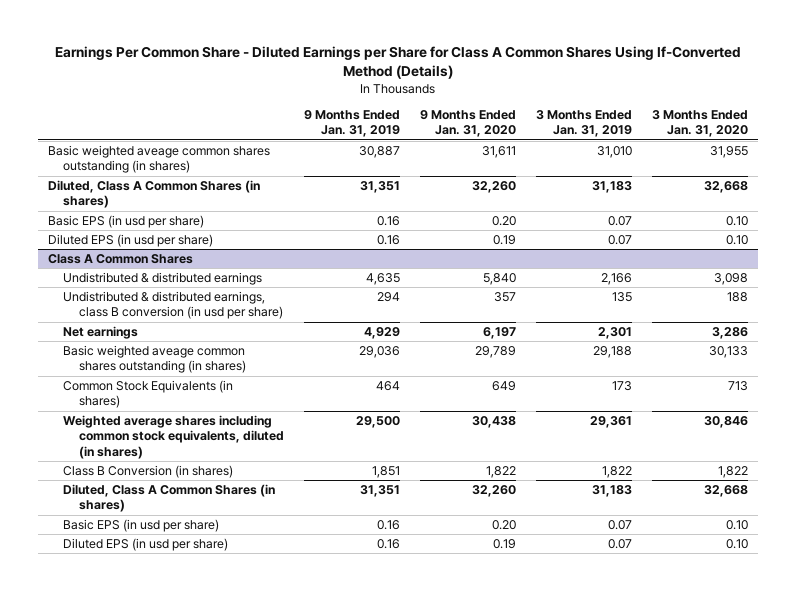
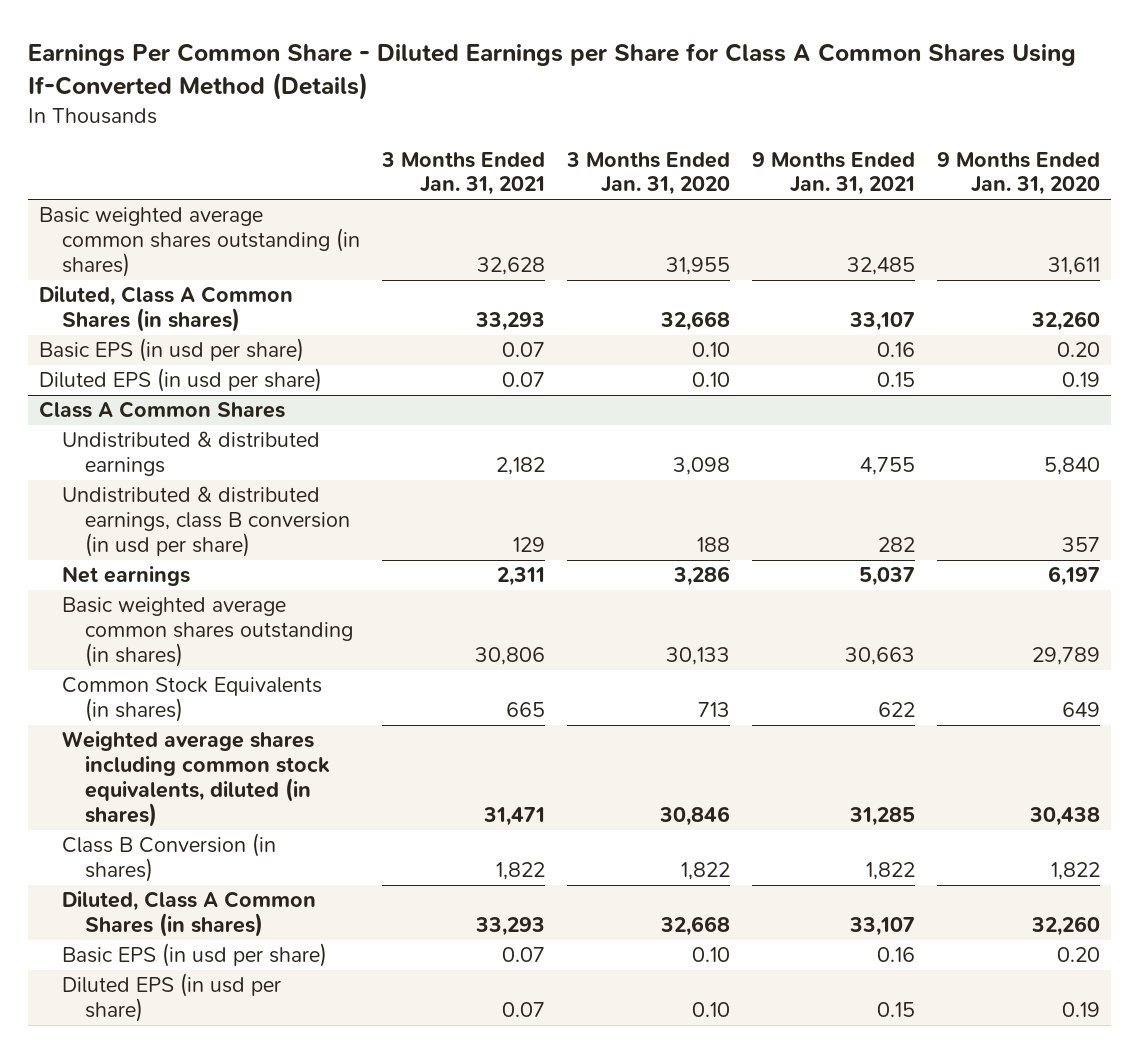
- | 9 Months Ended Jan. 31, 2019 | 9 Months Ended Jan. 31, 2020 | 3 Months Ended Jan. 31, 2019 | 3 Months Ended Jan. 31, 2020
+ | 3 Months Ended Jan. 31, 2021 | 3 Months Ended Jan. 31, 2020 | 9 Months Ended Jan. 31, 2021 | 9 Months Ended Jan. 31, 2020
- Basic weighted aveage common shares outstanding (in shares) | 30,887 | 31,611 | 31,010 | 31,955
+ Basic weighted average common shares outstanding (in shares) | 32,628 | 31,955 | 32,485 | 31,611
@ Class A Common Shares
- Basic weighted aveage common shares outstanding (in shares) | 29,036 | 29,789 | 29,188 | 30,133
+ Basic weighted average common shares outstanding (in shares) | 30,806 | 30,133 | 30,663 | 29,789

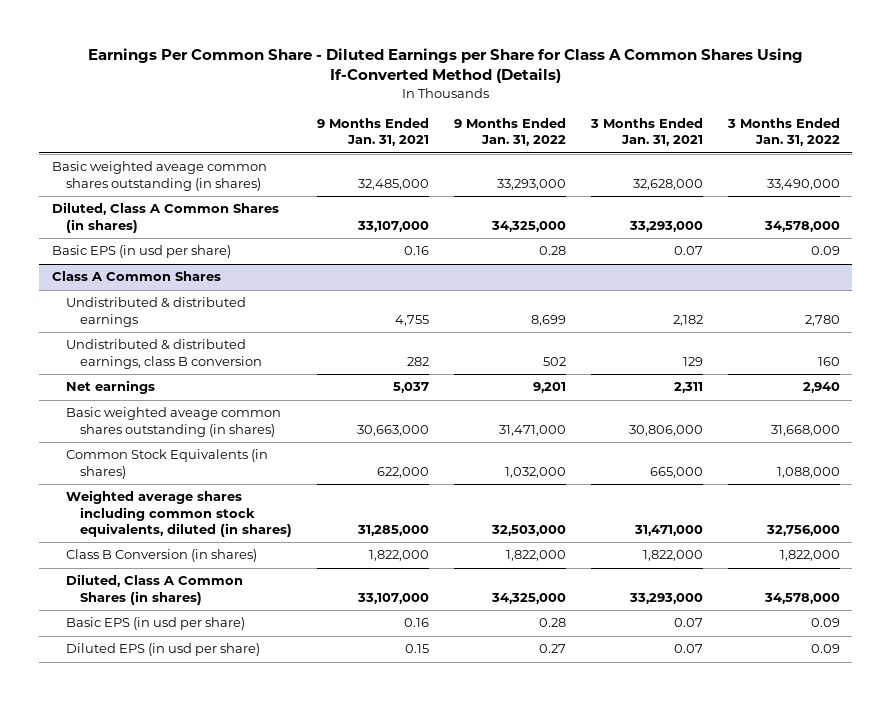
- | 3 Months Ended Jan. 31, 2021 | 3 Months Ended Jan. 31, 2020 | 9 Months Ended Jan. 31, 2021 | 9 Months Ended Jan. 31, 2020
+ | 9 Months Ended Jan. 31, 2021 | 9 Months Ended Jan. 31, 2022 | 3 Months Ended Jan. 31, 2021 | 3 Months Ended Jan. 31, 2022
- Basic weighted average common shares outstanding (in shares) | 32,628 | 31,955 | 32,485 | 31,611
- Diluted, Class A Common Shares (in shares) | 33,293 | 32,668 | 33,107 | 32,260
+ Basic weighted aveage common shares outstanding (in shares) | 32,485,000 | 33,293,000 | 32,628,000 | 33,490,000
+ Diluted, Class A Common Shares (in shares) | 33,107,000 | 34,325,000 | 33,293,000 | 34,578,000
- Diluted EPS (in usd per share) | 0.07 | 0.10 | 0.15 | 0.19
@ Class A Common Shares
- Undistributed & distributed earnings, class B conversion (in usd per share) | 129 | 188 | 282 | 357
+ Undistributed & distributed earnings, class B conversion | 282 | 502 | 129 | 160
- Basic weighted average common shares outstanding (in shares) | 30,806 | 30,133 | 30,663 | 29,789
- Common Stock Equivalents (in shares) | 665 | 713 | 622 | 649
- Weighted average shares including common stock equivalents, diluted (in shares) | 31,471 | 30,846 | 31,285 | 30,438
- Class B Conversion (in shares) | 1,822 | 1,822 | 1,822 | 1,822
- Diluted, Class A Common Shares (in shares) | 33,293 | 32,668 | 33,107 | 32,260
+ Basic weighted aveage common shares outstanding (in shares) | 30,663,000 | 31,471,000 | 30,806,000 | 31,668,000
+ Common Stock Equivalents (in shares) | 622,000 | 1,032,000 | 665,000 | 1,088,000
+ Weighted average shares including common stock equivalents, diluted (in shares) | 31,285,000 | 32,503,000 | 31,471,000 | 32,756,000
+ Class B Conversion (in shares) | 1,822,000 | 1,822,000 | 1,822,000 | 1,822,000
+ Diluted, Class A Common Shares (in shares) | 33,107,000 | 34,325,000 | 33,293,000 | 34,578,000

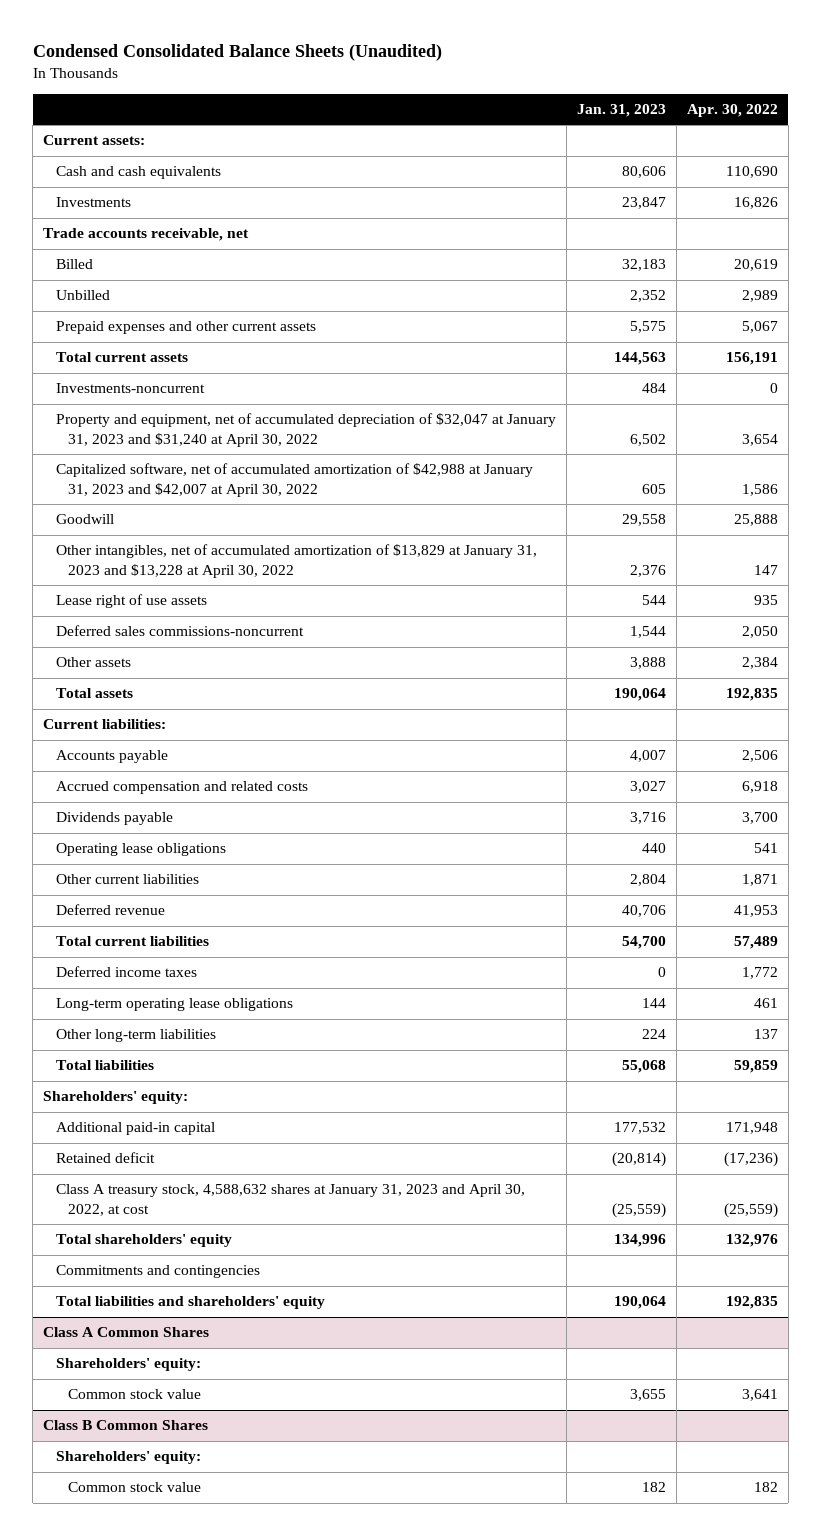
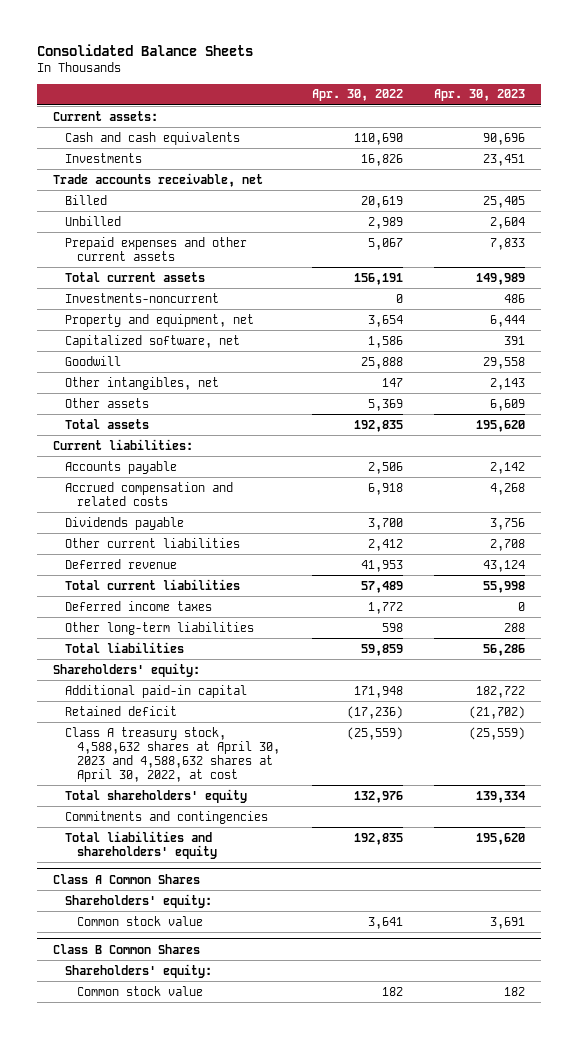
- Condensed Consolidated Balance Sheets (Unaudited)
+ Consolidated Balance Sheets
- | Jan. 31, 2023 | Apr. 30, 2022
+ | Apr. 30, 2022 | Apr. 30, 2023
- Property and equipment, net of accumulated depreciation of $32,047 at January 31, 2023 and $31,240 at April 30, 2022 | 6,502 | 3,654
- Capitalized software, net of accumulated amortization of $42,988 at January 31, 2023 and $42,007 at April 30, 2022 | 605 | 1,586
+ Property and equipment, net | 3,654 | 6,444
+ Capitalized software, net | 1,586 | 391
- Other intangibles, net of accumulated amortization of $13,829 at January 31, 2023 and $13,228 at April 30, 2022 | 2,376 | 147
- Lease right of use assets | 544 | 935
- Deferred sales commissions-noncurrent | 1,544 | 2,050
- Other assets | 3,888 | 2,384
+ Other intangibles, net | 147 | 2,143
+ Other assets | 5,369 | 6,609
- Operating lease obligations | 440 | 541
- Other current liabilities | 2,804 | 1,871
+ Other current liabilities | 2,412 | 2,708
- Long-term operating lease obligations | 144 | 461
- Other long-term liabilities | 224 | 137
+ Other long-term liabilities | 598 | 288
- Class A treasury stock, 4,588,632 shares at January 31, 2023 and April 30, 2022, at cost | (25,559) | (25,559)
+ Class A treasury stock, 4,588,632 shares at April 30, 2023 and 4,588,632 shares at April 30, 2022, at cost | (25,559) | (25,559)

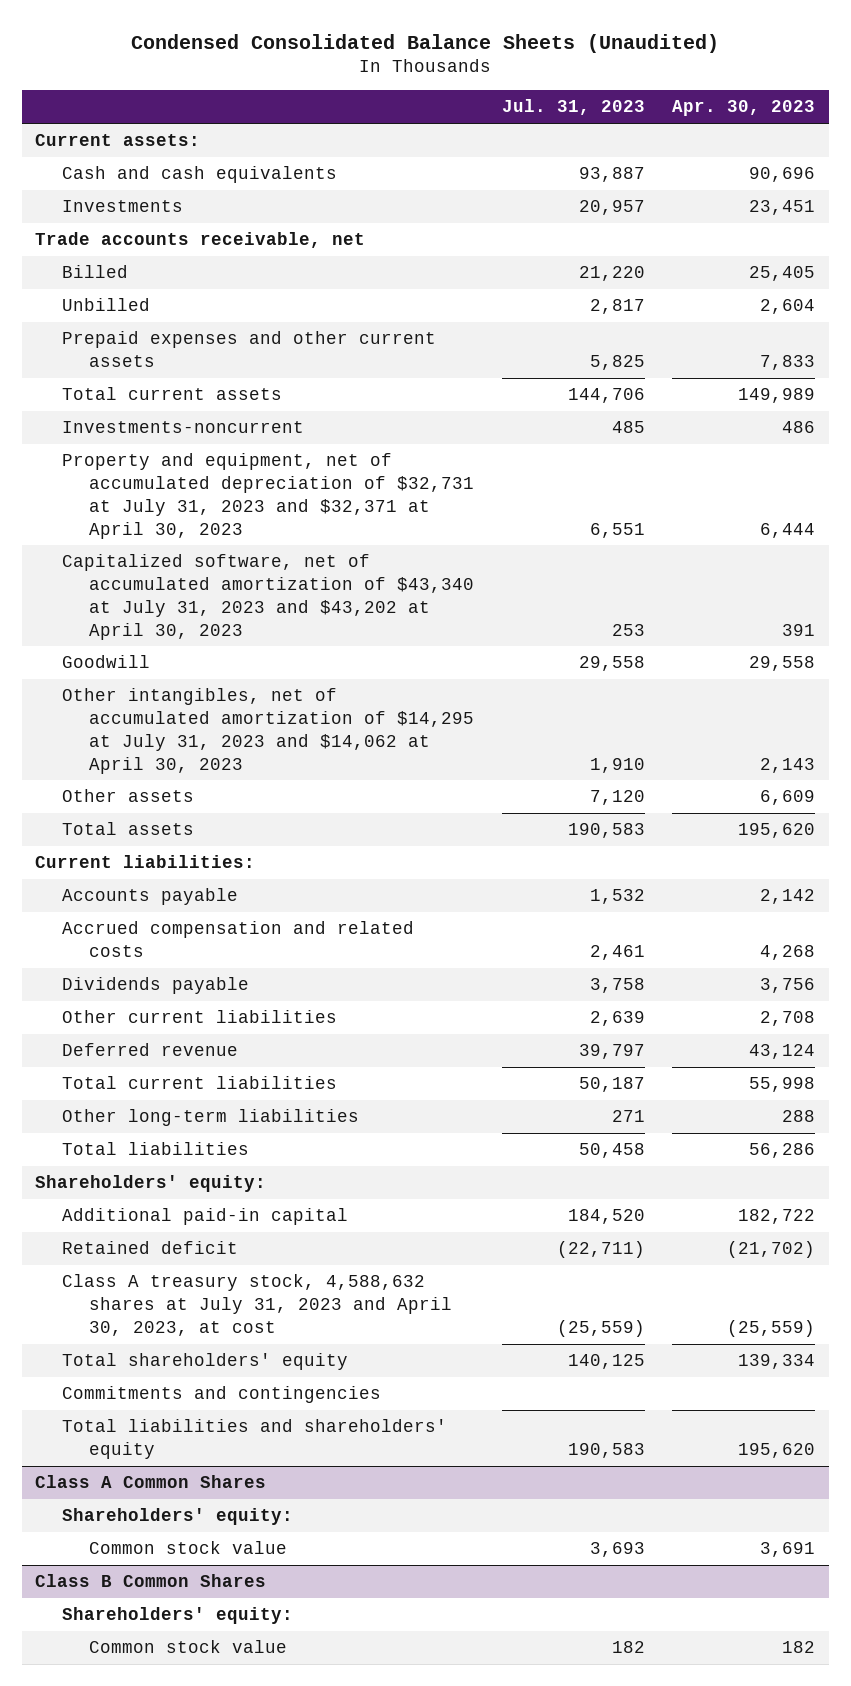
- Consolidated Balance Sheets
+ Condensed Consolidated Balance Sheets (Unaudited)
- | Apr. 30, 2022 | Apr. 30, 2023
+ | Jul. 31, 2023 | Apr. 30, 2023
- Property and equipment, net | 3,654 | 6,444
- Capitalized software, net | 1,586 | 391
+ Property and equipment, net of accumulated depreciation of $32,731 at July 31, 2023 and $32,371 at April 30, 2023 | 6,551 | 6,444
+ Capitalized software, net of accumulated amortization of $43,340 at July 31, 2023 and $43,202 at April 30, 2023 | 253 | 391
- Other intangibles, net | 147 | 2,143
+ Other intangibles, net of accumulated amortization of $14,295 at July 31, 2023 and $14,062 at April 30, 2023 | 1,910 | 2,143
- Deferred income taxes | 1,772 | 0
- Class A treasury stock, 4,588,632 shares at April 30, 2023 and 4,588,632 shares at April 30, 2022, at cost | (25,559) | (25,559)
+ Class A treasury stock, 4,588,632 shares at July 31, 2023 and April 30, 2023, at cost | (25,559) | (25,559)

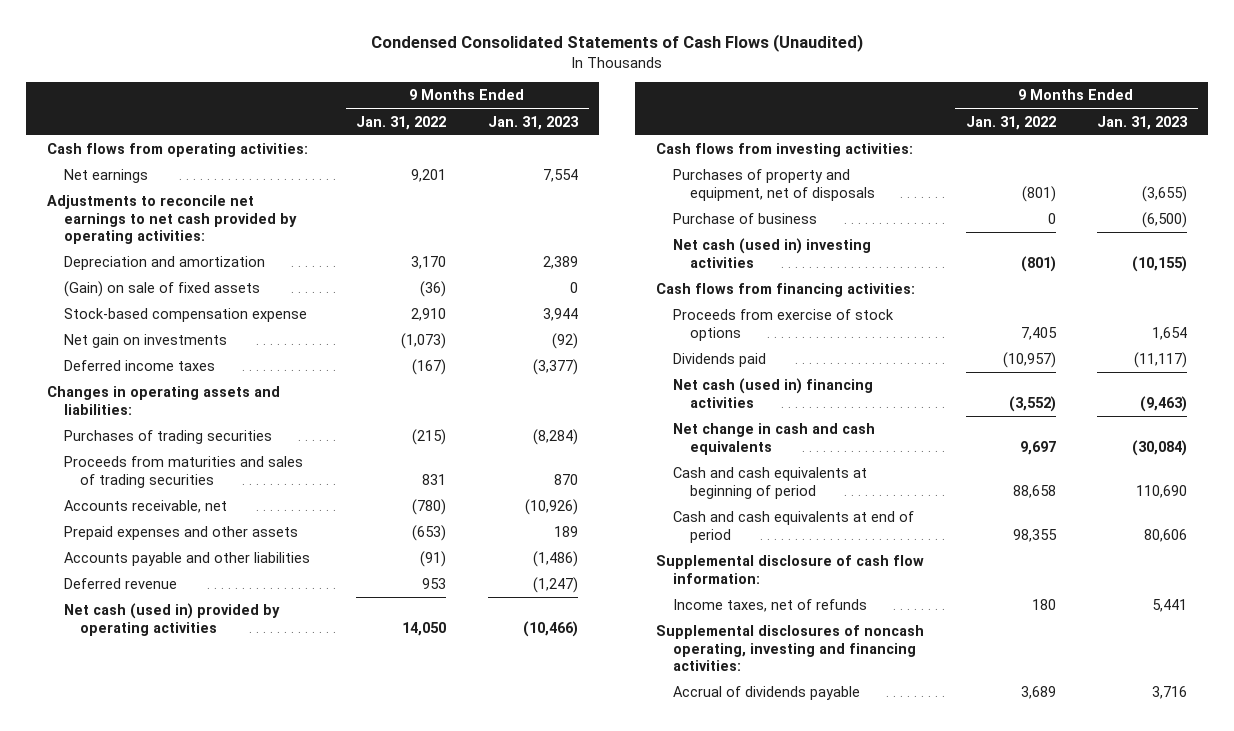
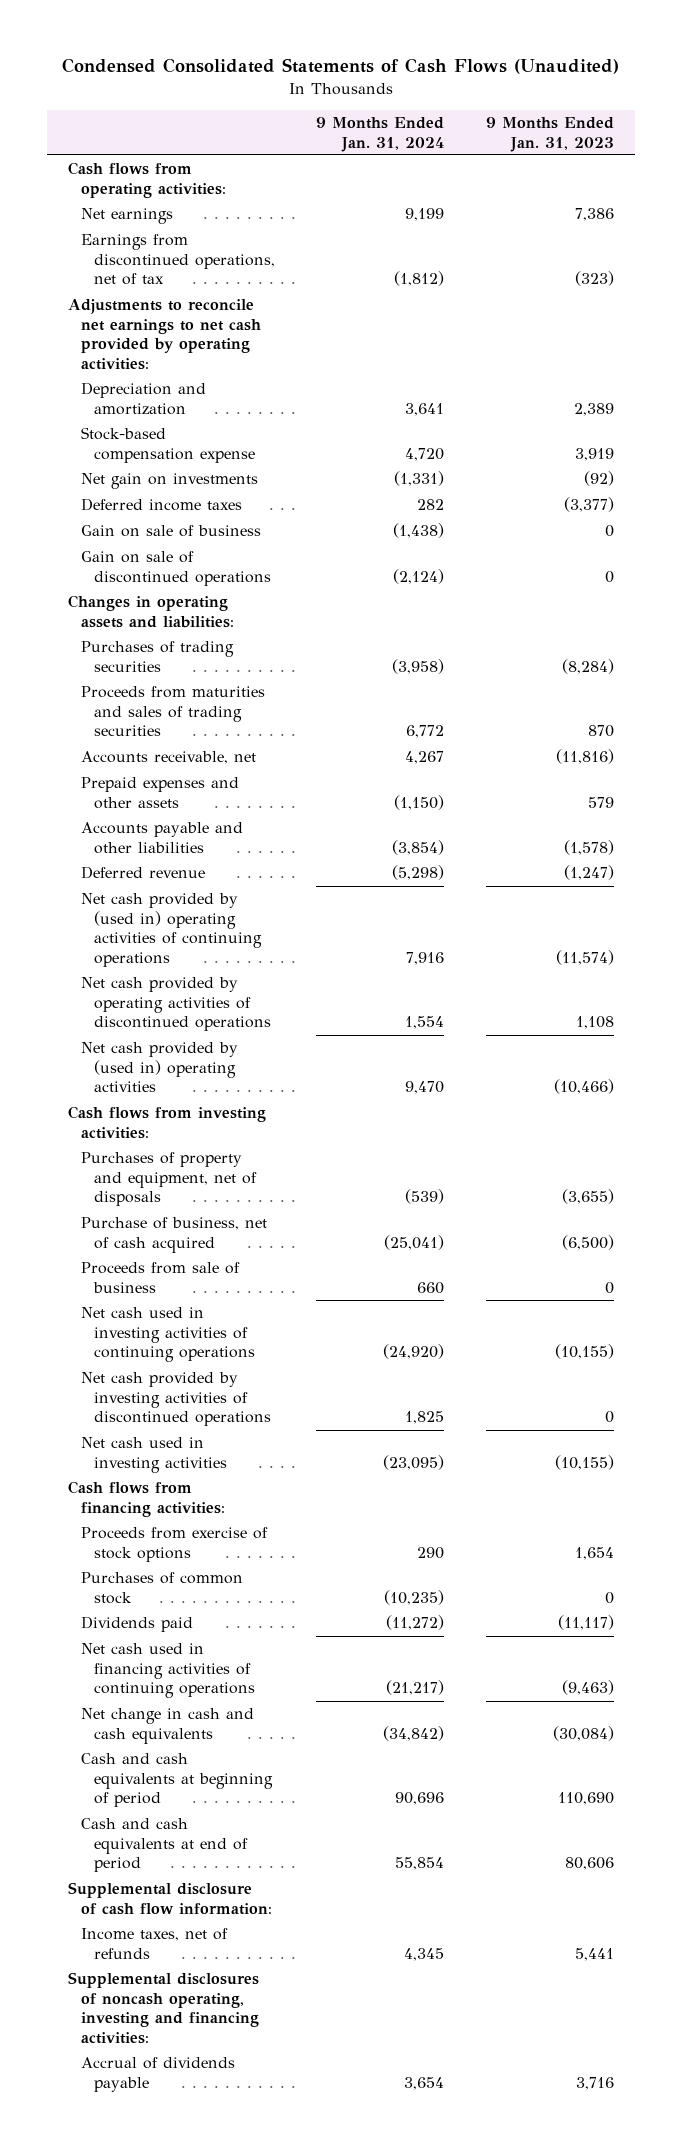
- | 9 Months Ended Jan. 31, 2022 | 9 Months Ended Jan. 31, 2023
+ | 9 Months Ended Jan. 31, 2024 | 9 Months Ended Jan. 31, 2023
- Net earnings | 9,201 | 7,554
+ Net earnings | 9,199 | 7,386
+ Earnings from discontinued operations, net of tax | (1,812) | (323)
- (Gain) on sale of fixed assets | (36) | 0
- Stock-based compensation expense | 2,910 | 3,944
+ Stock-based compensation expense | 4,720 | 3,919
+ Gain on sale of business | (1,438) | 0
+ Gain on sale of discontinued operations | (2,124) | 0
- Accounts receivable, net | (780) | (10,926)
- Prepaid expenses and other assets | (653) | 189
- Accounts payable and other liabilities | (91) | (1,486)
+ Accounts receivable, net | 4,267 | (11,816)
+ Prepaid expenses and other assets | (1,150) | 579
+ Accounts payable and other liabilities | (3,854) | (1,578)
- Net cash (used in) provided by operating activities | 14,050 | (10,466)
+ Net cash provided by (used in) operating activities of continuing operations | 7,916 | (11,574)
+ Net cash provided by operating activities of discontinued operations | 1,554 | 1,108
+ Net cash provided by (used in) operating activities | 9,470 | (10,466)
- Purchase of business | 0 | (6,500)
- Net cash (used in) investing activities | (801) | (10,155)
+ Purchase of business, net of cash acquired | (25,041) | (6,500)
+ Proceeds from sale of business | 660 | 0
+ Net cash used in investing activities of continuing operations | (24,920) | (10,155)
+ Net cash provided by investing activities of discontinued operations | 1,825 | 0
+ Net cash used in investing activities | (23,095) | (10,155)
+ Purchases of common stock | (10,235) | 0
- Net cash (used in) financing activities | (3,552) | (9,463)
+ Net cash used in financing activities of continuing operations | (21,217) | (9,463)

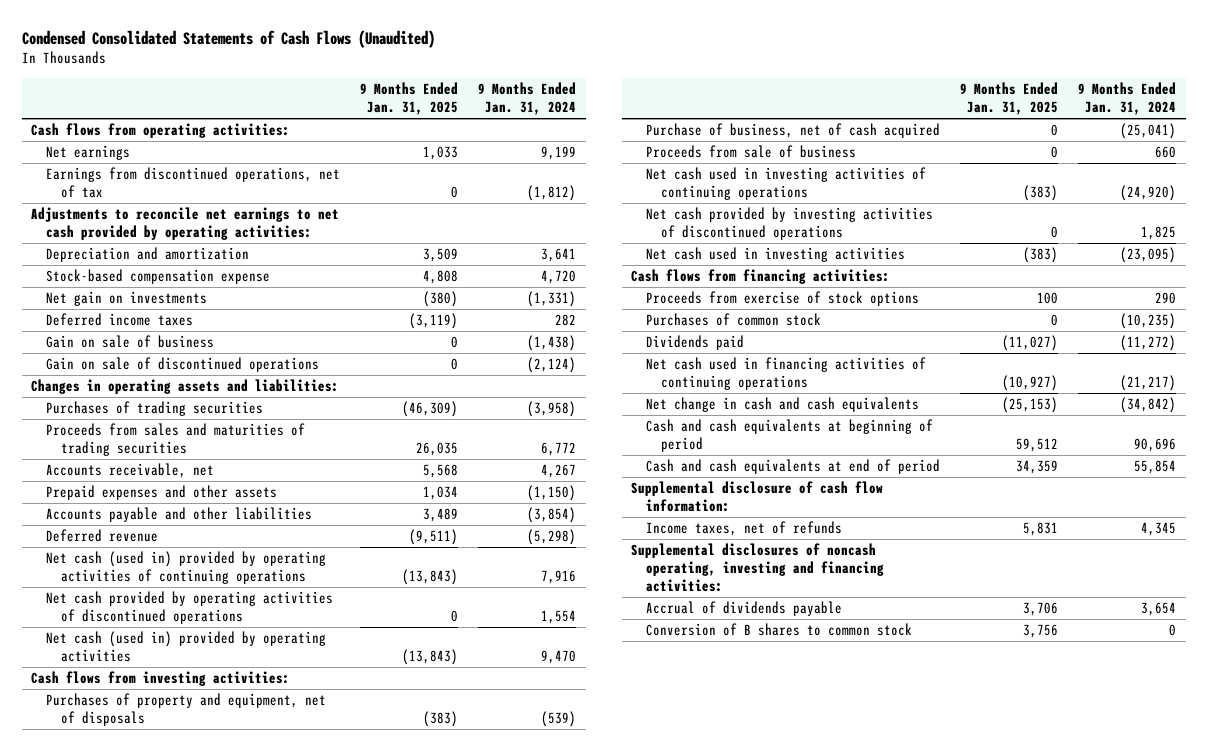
- | 9 Months Ended Jan. 31, 2024 | 9 Months Ended Jan. 31, 2023
+ | 9 Months Ended Jan. 31, 2025 | 9 Months Ended Jan. 31, 2024
- Proceeds from maturities and sales of trading securities | 6,772 | 870
+ Proceeds from sales and maturities of trading securities | 26,035 | 6,772
- Net cash provided by (used in) operating activities of continuing operations | 7,916 | (11,574)
+ Net cash (used in) provided by operating activities of continuing operations | (13,843) | 7,916
- Net cash provided by (used in) operating activities | 9,470 | (10,466)
+ Net cash (used in) provided by operating activities | (13,843) | 9,470
+ Conversion of B shares to common stock | 3,756 | 0

